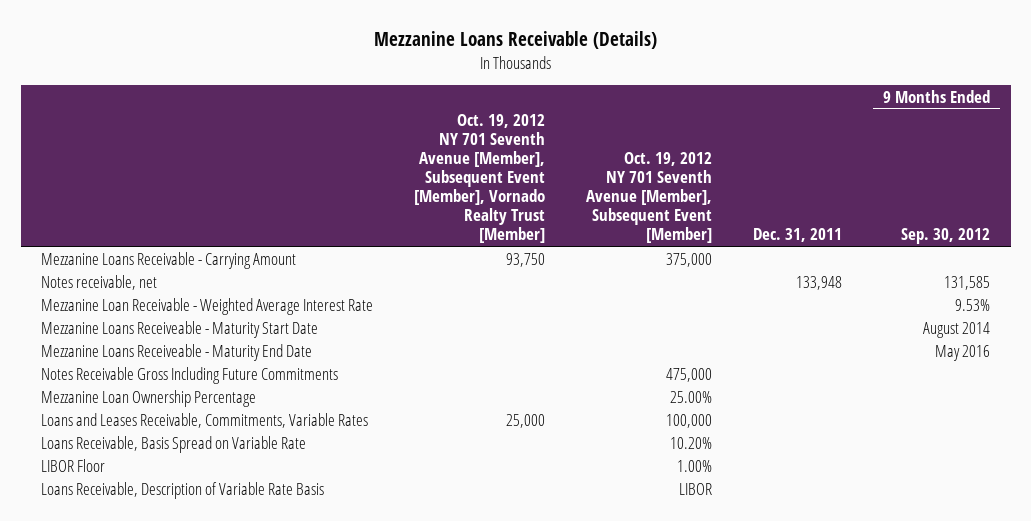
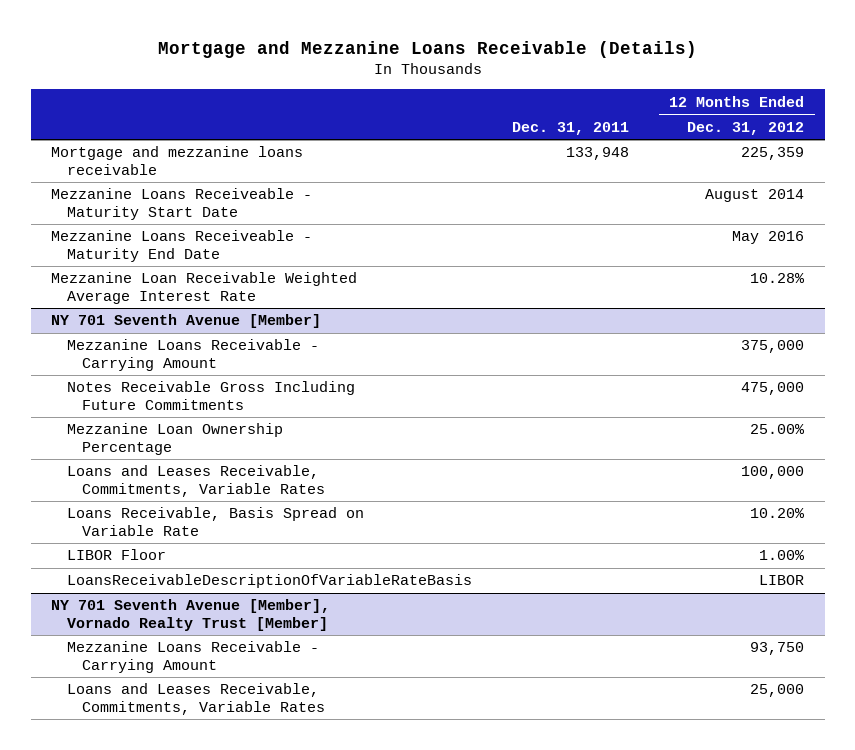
- Mezzanine Loans Receivable (Details)
+ Mortgage and Mezzanine Loans Receivable (Details)
- | Oct. 19, 2012 NY 701 Seventh Avenue [Member], Subsequent Event [Member], Vornado Realty Trust [Member] | Oct. 19, 2012 NY 701 Seventh Avenue [Member], Subsequent Event [Member] | Dec. 31, 2011 | 9 Months Ended Sep. 30, 2012
+ | Dec. 31, 2011 | 12 Months Ended Dec. 31, 2012
- Mezzanine Loans Receivable - Carrying Amount | 93,750 | 375,000 | |
- Notes receivable, net | | | 133,948 | 131,585
- Mezzanine Loan Receivable - Weighted Average Interest Rate | | | | 9.53%
+ Mortgage and mezzanine loans receivable | 133,948 | 225,359
- Notes Receivable Gross Including Future Commitments | | 475,000 | |
- Mezzanine Loan Ownership Percentage | | 25.00% | |
- Loans and Leases Receivable, Commitments, Variable Rates | 25,000 | 100,000 | |
- Loans Receivable, Basis Spread on Variable Rate | | 10.20% | |
- LIBOR Floor | | 1.00% | |
- Loans Receivable, Description of Variable Rate Basis | | LIBOR | |
+ Mezzanine Loan Receivable Weighted Average Interest Rate | | 10.28%
+ NY 701 Seventh Avenue [Member]
+ Mezzanine Loans Receivable - Carrying Amount | | 375,000
+ Notes Receivable Gross Including Future Commitments | | 475,000
+ Mezzanine Loan Ownership Percentage | | 25.00%
+ Loans and Leases Receivable, Commitments, Variable Rates | | 100,000
+ Loans Receivable, Basis Spread on Variable Rate | | 10.20%
+ LIBOR Floor | | 1.00%
+ LoansReceivableDescriptionOfVariableRateBasis | | LIBOR
+ NY 701 Seventh Avenue [Member], Vornado Realty Trust [Member]
+ Mezzanine Loans Receivable - Carrying Amount | | 93,750
+ Loans and Leases Receivable, Commitments, Variable Rates | | 25,000

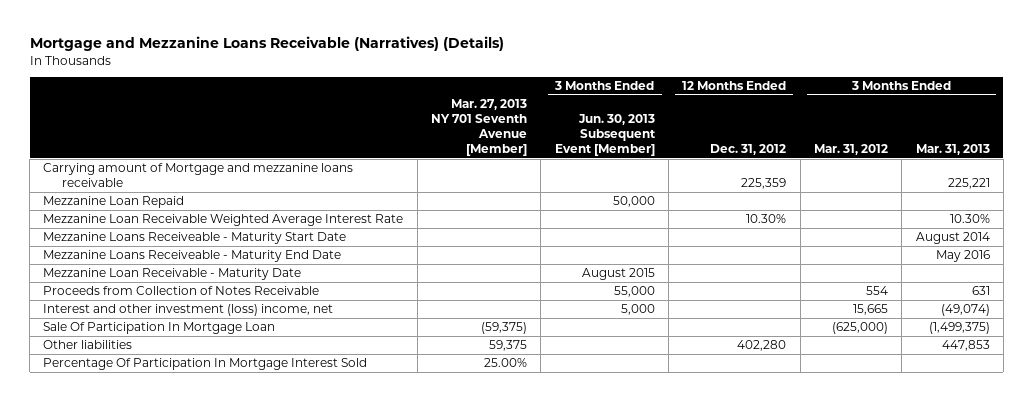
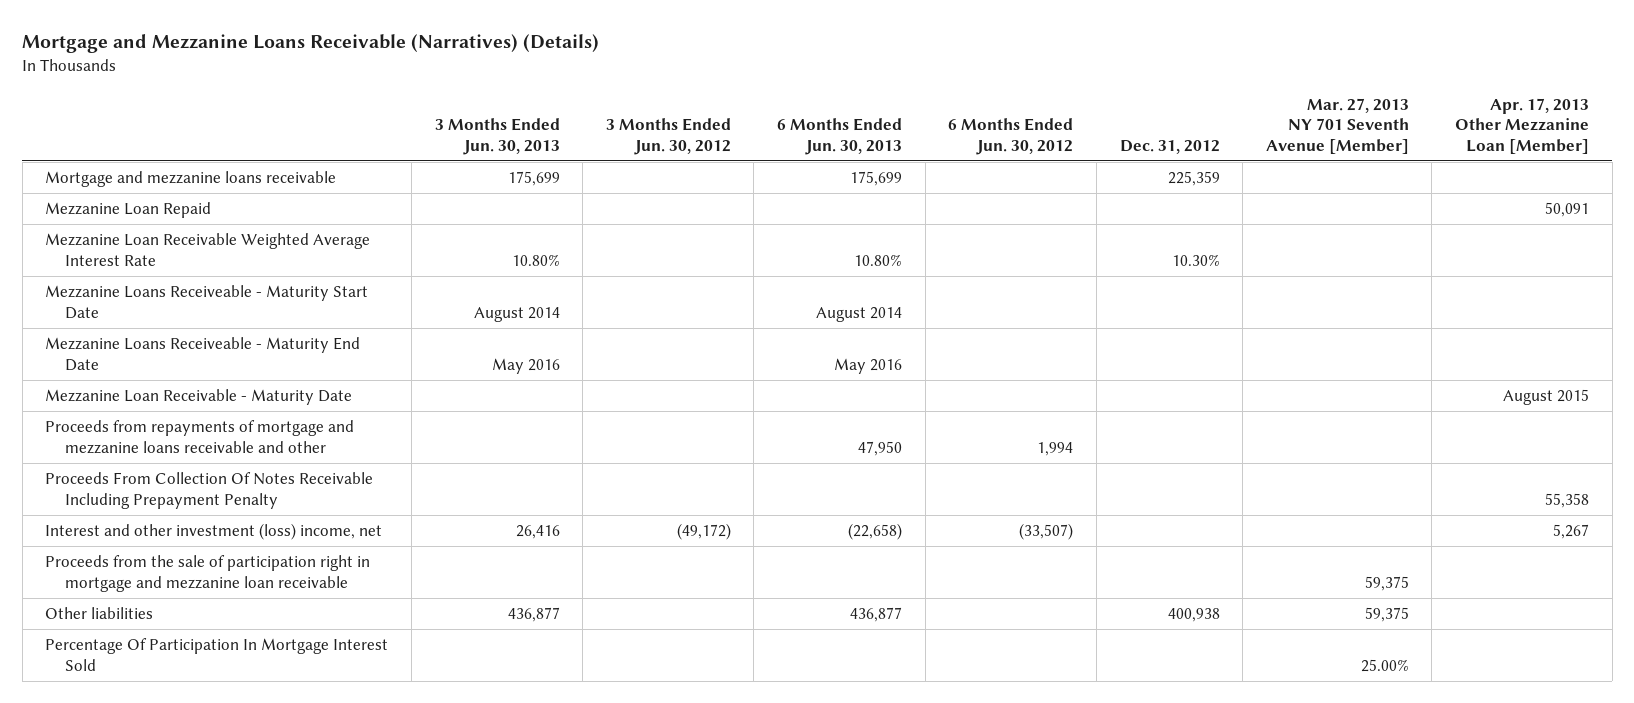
- | Mar. 27, 2013 NY 701 Seventh Avenue [Member] | 3 Months Ended Jun. 30, 2013 Subsequent Event [Member] | 12 Months Ended Dec. 31, 2012 | 3 Months Ended Mar. 31, 2012 | 3 Months Ended Mar. 31, 2013
+ | 3 Months Ended Jun. 30, 2013 | 3 Months Ended Jun. 30, 2012 | 6 Months Ended Jun. 30, 2013 | 6 Months Ended Jun. 30, 2012 | Dec. 31, 2012 | Mar. 27, 2013 NY 701 Seventh Avenue [Member] | Apr. 17, 2013 Other Mezzanine Loan [Member]
- Carrying amount of Mortgage and mezzanine loans receivable | | | 225,359 | | 225,221
+ Mortgage and mezzanine loans receivable | 175,699 | | 175,699 | | 225,359 | |
- Proceeds from Collection of Notes Receivable | | 55,000 | | 554 | 631
+ Proceeds from repayments of mortgage and mezzanine loans receivable and other | | | 47,950 | 1,994 | | |
+ Proceeds From Collection Of Notes Receivable Including Prepayment Penalty | | | | | | | 55,358
- Sale Of Participation In Mortgage Loan | (59,375) | | | (625,000) | (1,499,375)
+ Proceeds from the sale of participation right in mortgage and mezzanine loan receivable | | | | | | 59,375 |

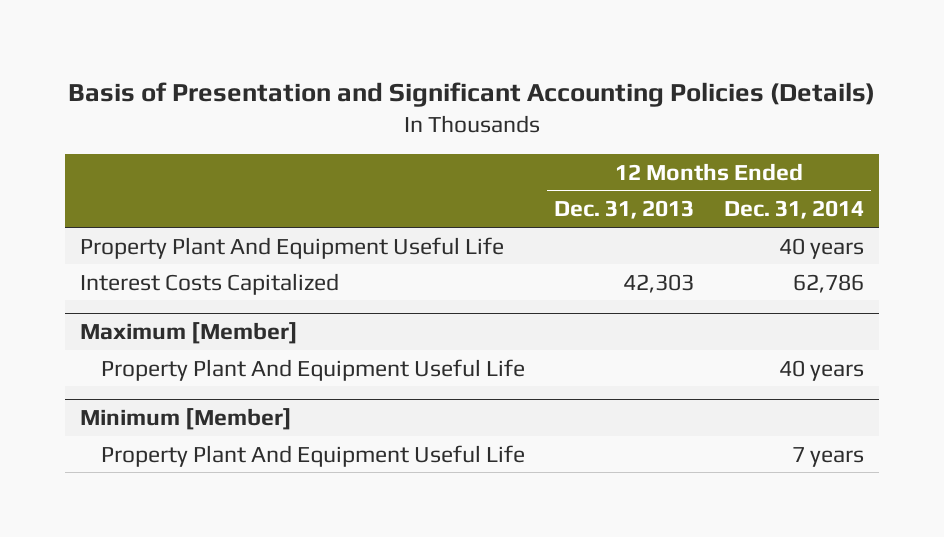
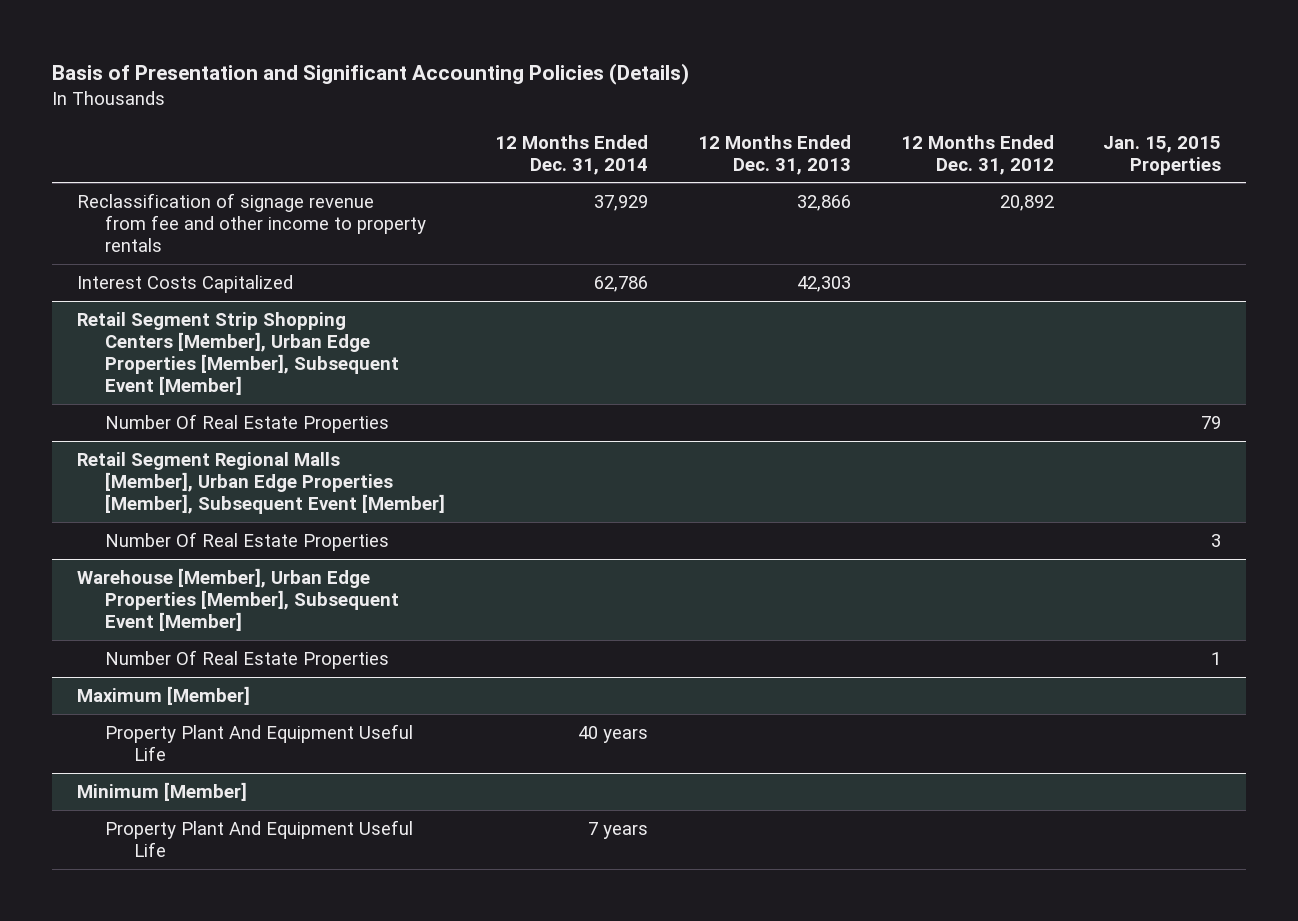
- | 12 Months Ended Dec. 31, 2013 | 12 Months Ended Dec. 31, 2014
+ | 12 Months Ended Dec. 31, 2014 | 12 Months Ended Dec. 31, 2013 | 12 Months Ended Dec. 31, 2012 | Jan. 15, 2015 Properties
- Property Plant And Equipment Useful Life | | 40 years
+ Reclassification of signage revenue from fee and other income to property rentals | 37,929 | 32,866 | 20,892 |
+ Retail Segment Strip Shopping Centers [Member], Urban Edge Properties [Member], Subsequent Event [Member]
+ Number Of Real Estate Properties | | | | 79
+ Retail Segment Regional Malls [Member], Urban Edge Properties [Member], Subsequent Event [Member]
+ Number Of Real Estate Properties | | | | 3
+ Warehouse [Member], Urban Edge Properties [Member], Subsequent Event [Member]
+ Number Of Real Estate Properties | | | | 1

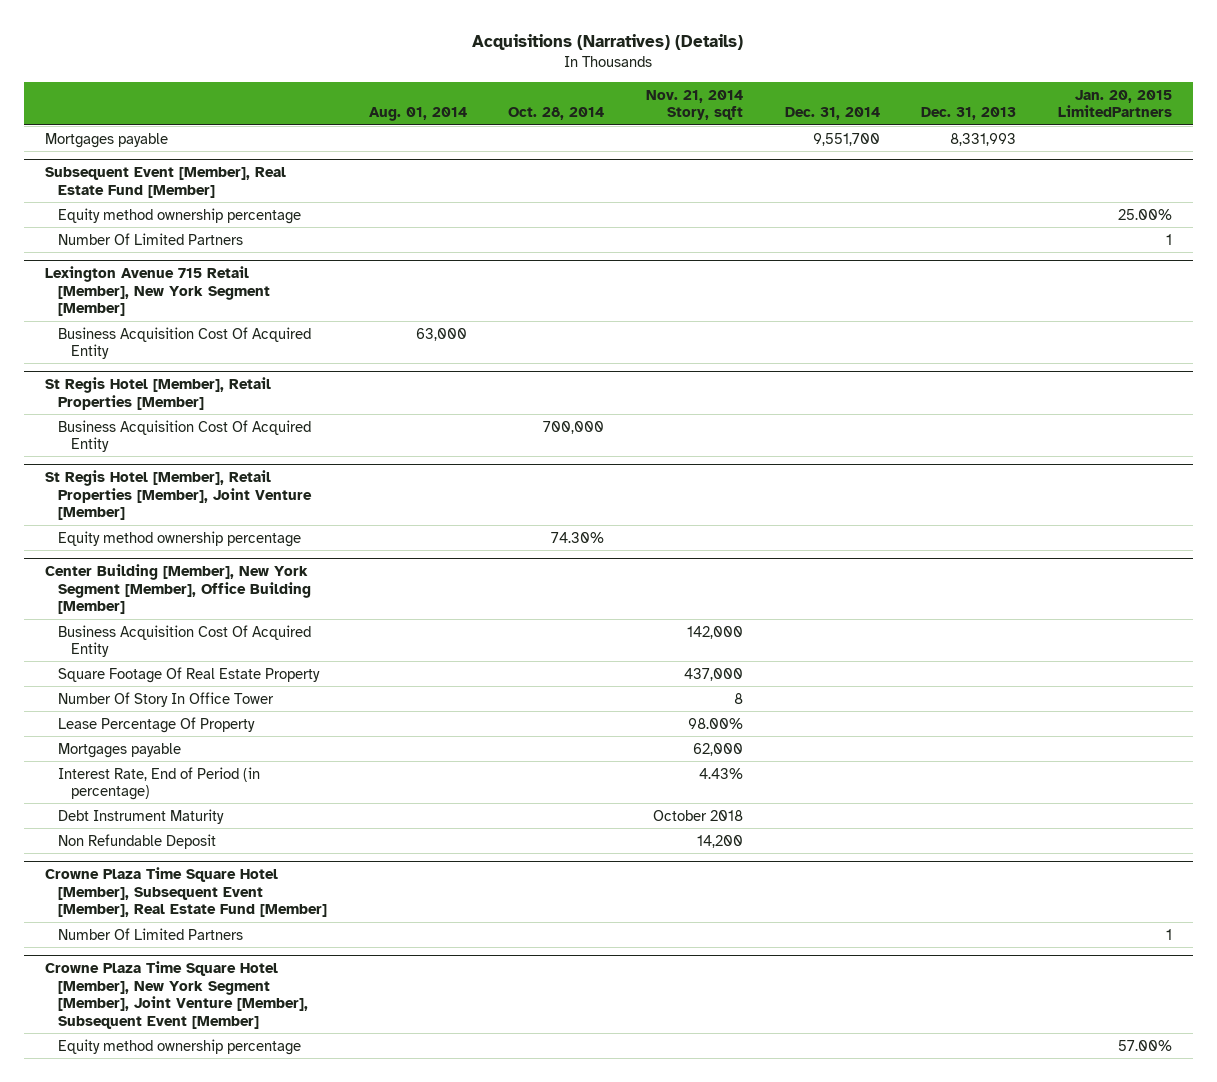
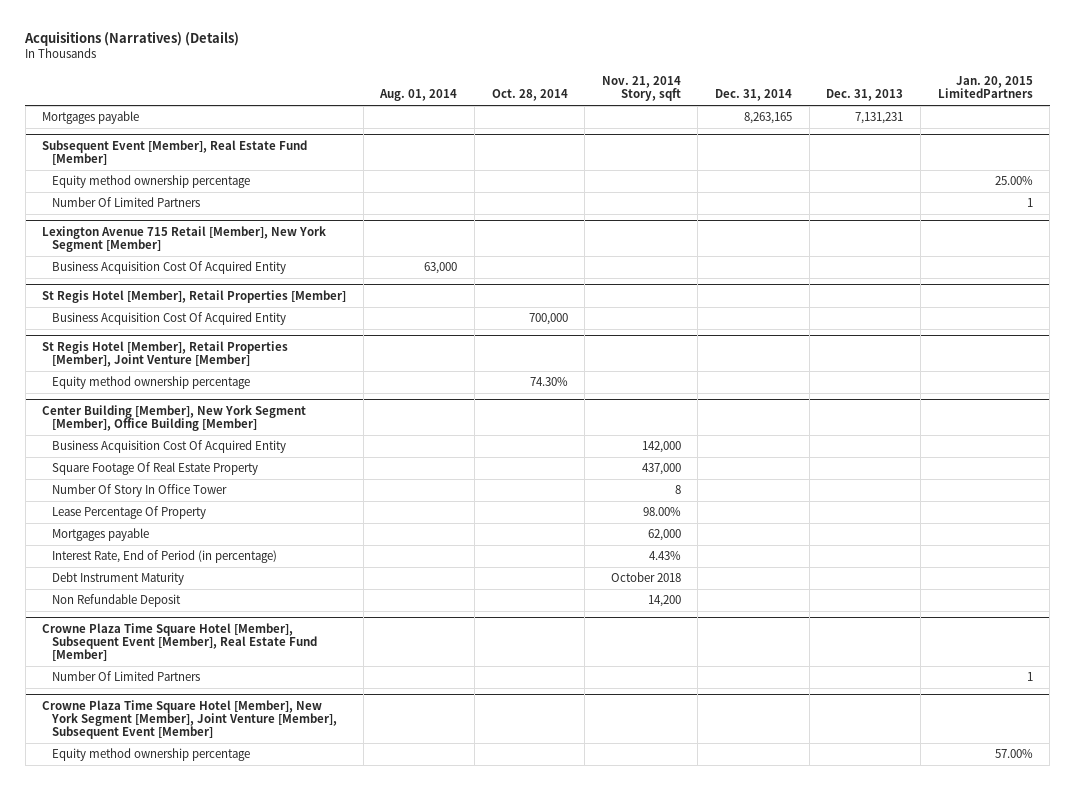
- Mortgages payable | | | | 9,551,700 | 8,331,993 |
+ Mortgages payable | | | | 8,263,165 | 7,131,231 |

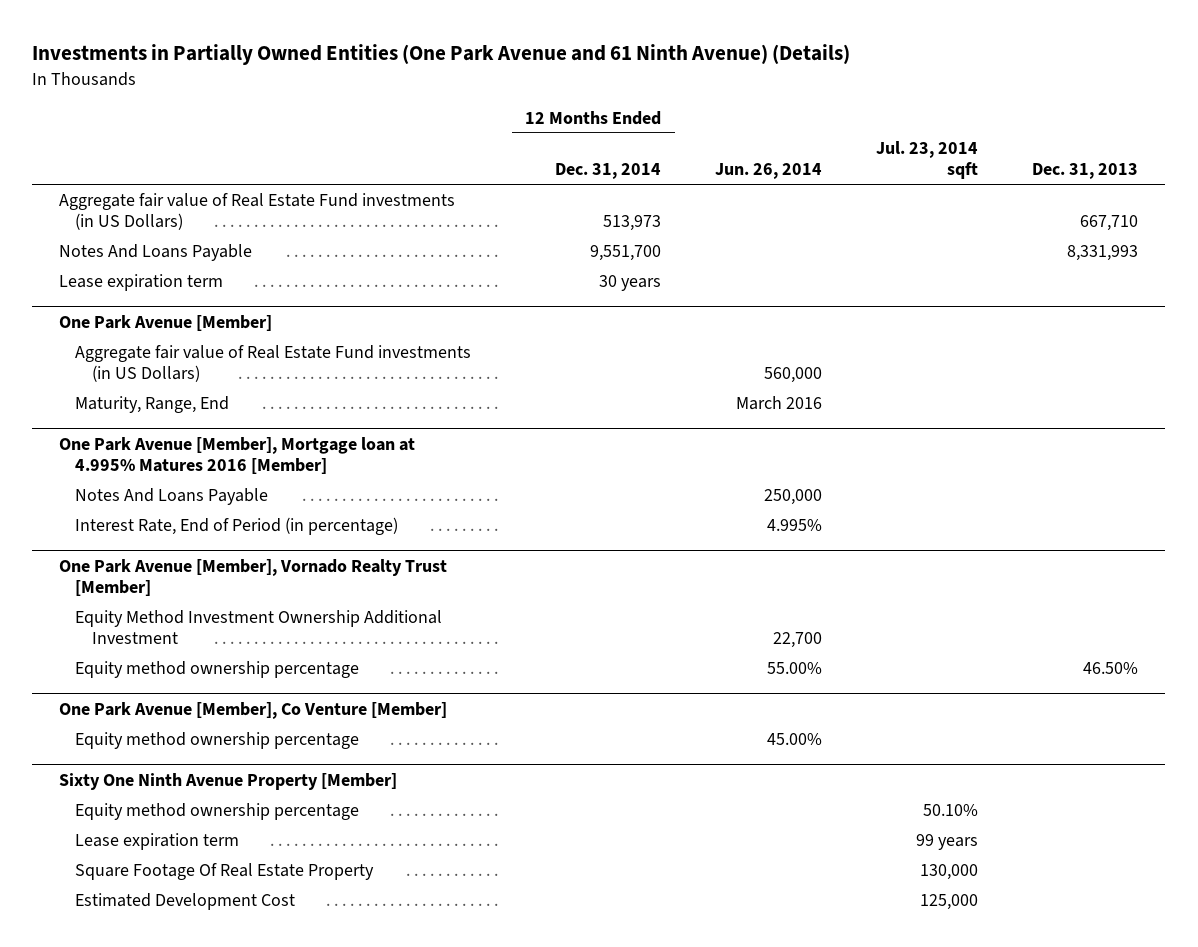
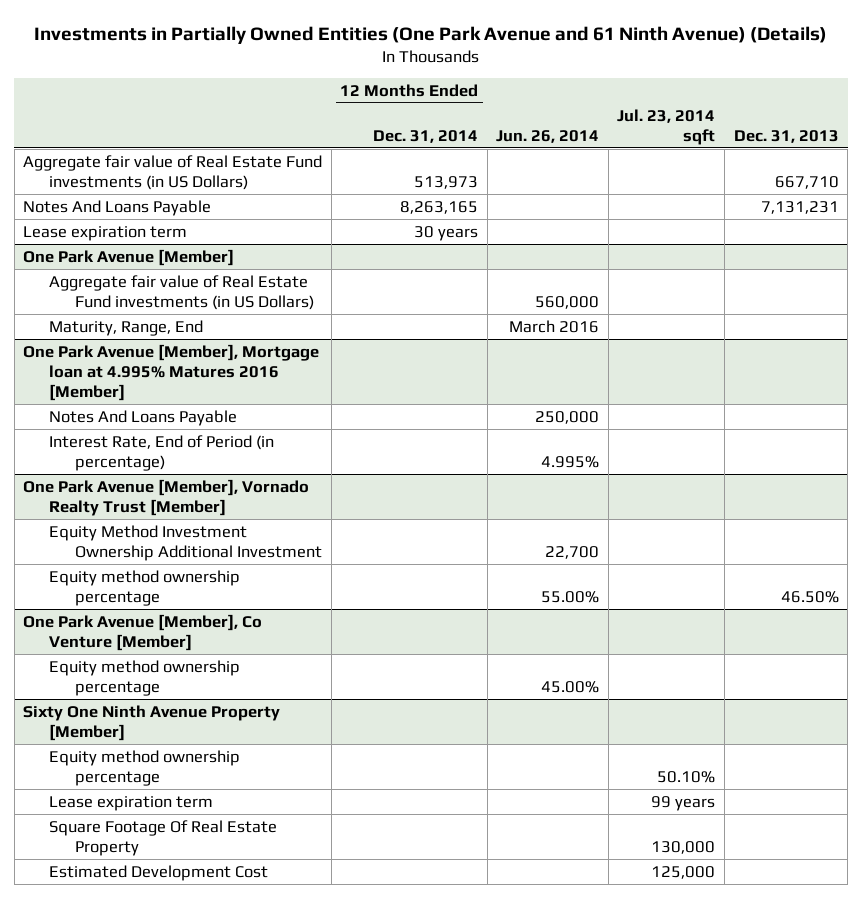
- Notes And Loans Payable | 9,551,700 | | | 8,331,993
+ Notes And Loans Payable | 8,263,165 | | | 7,131,231

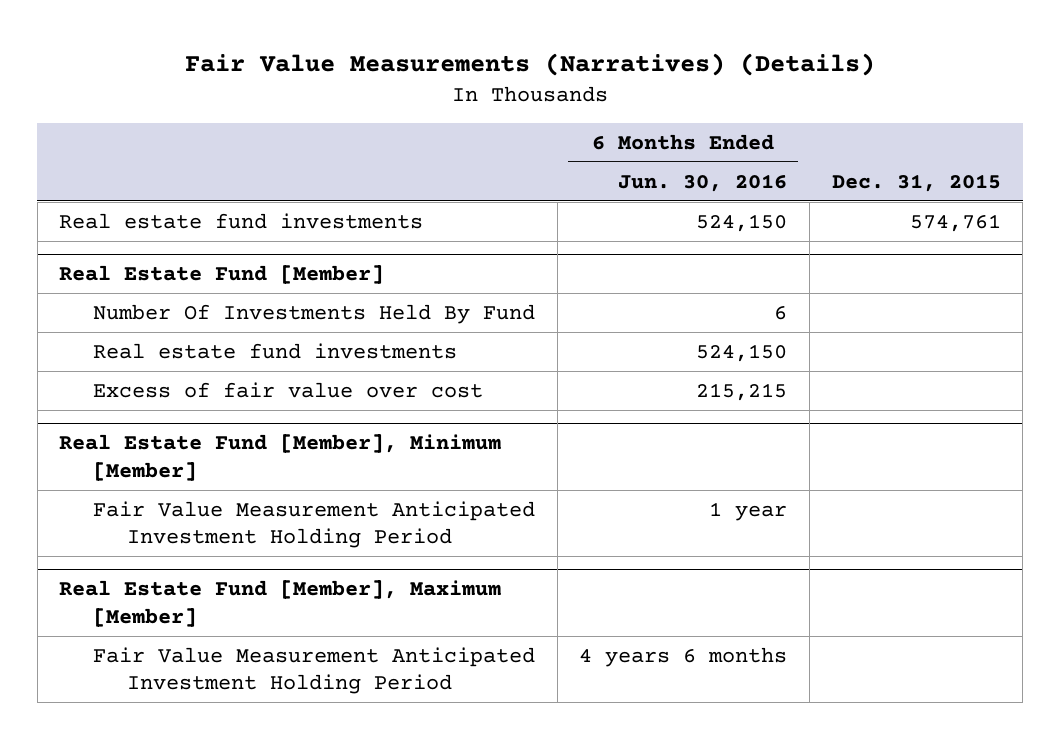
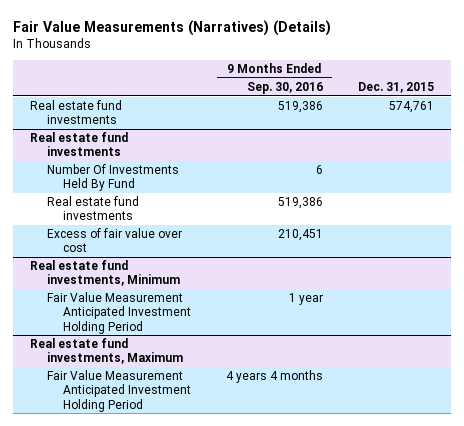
- | 6 Months Ended Jun. 30, 2016 | Dec. 31, 2015
+ | 9 Months Ended Sep. 30, 2016 | Dec. 31, 2015
- Real Estate Fund [Member]
+ Real estate fund investments
- Real Estate Fund [Member], Minimum [Member]
+ Real estate fund investments, Minimum
- Real Estate Fund [Member], Maximum [Member]
+ Real estate fund investments, Maximum

